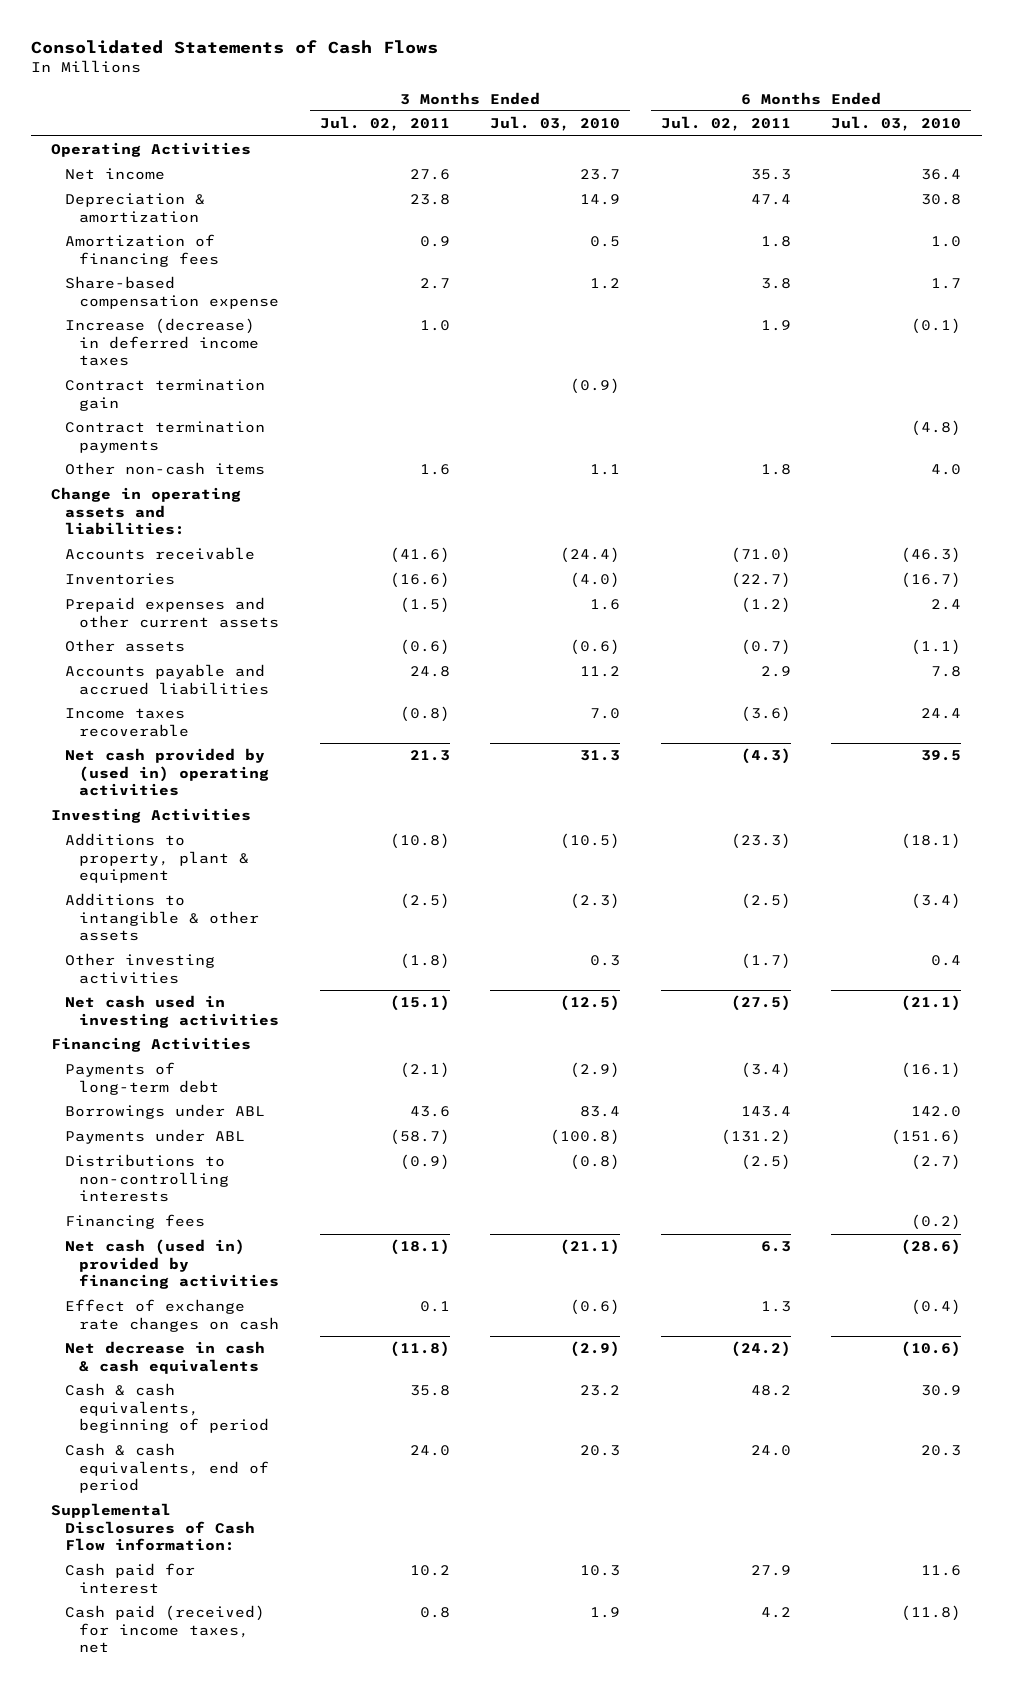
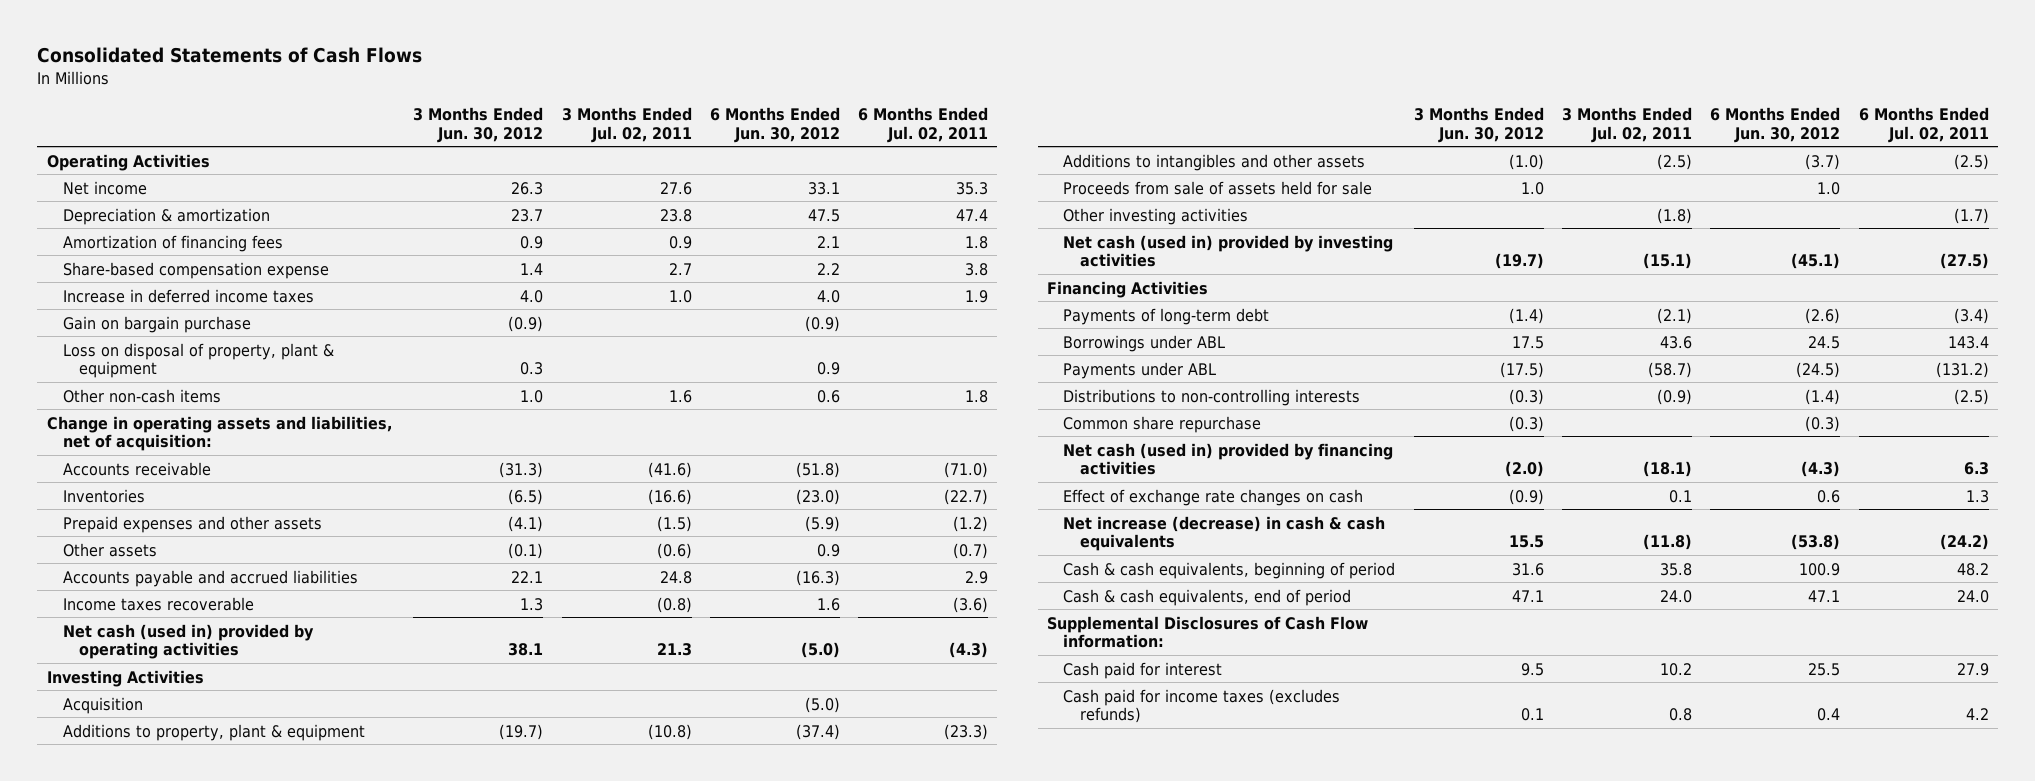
- | 3 Months Ended Jul. 02, 2011 | 3 Months Ended Jul. 03, 2010 | 6 Months Ended Jul. 02, 2011 | 6 Months Ended Jul. 03, 2010
+ | 3 Months Ended Jun. 30, 2012 | 3 Months Ended Jul. 02, 2011 | 6 Months Ended Jun. 30, 2012 | 6 Months Ended Jul. 02, 2011
- Increase (decrease) in deferred income taxes | 1.0 | | 1.9 | (0.1)
- Contract termination gain | | (0.9) | |
- Contract termination payments | | | | (4.8)
+ Increase in deferred income taxes | 4.0 | 1.0 | 4.0 | 1.9
+ Gain on bargain purchase | (0.9) | | (0.9) |
+ Loss on disposal of property, plant & equipment | 0.3 | | 0.9 |
- Change in operating assets and liabilities:
+ Change in operating assets and liabilities, net of acquisition:
- Prepaid expenses and other current assets | (1.5) | 1.6 | (1.2) | 2.4
+ Prepaid expenses and other assets | (4.1) | (1.5) | (5.9) | (1.2)
- Net cash provided by (used in) operating activities | 21.3 | 31.3 | (4.3) | 39.5
+ Net cash (used in) provided by operating activities | 38.1 | 21.3 | (5.0) | (4.3)
+ Acquisition | | | (5.0) |
- Additions to intangible & other assets | (2.5) | (2.3) | (2.5) | (3.4)
+ Additions to intangibles and other assets | (1.0) | (2.5) | (3.7) | (2.5)
+ Proceeds from sale of assets held for sale | 1.0 | | 1.0 |
- Net cash used in investing activities | (15.1) | (12.5) | (27.5) | (21.1)
+ Net cash (used in) provided by investing activities | (19.7) | (15.1) | (45.1) | (27.5)
- Financing fees | | | | (0.2)
+ Common share repurchase | (0.3) | | (0.3) |
- Net decrease in cash & cash equivalents | (11.8) | (2.9) | (24.2) | (10.6)
+ Net increase (decrease) in cash & cash equivalents | 15.5 | (11.8) | (53.8) | (24.2)
- Cash paid (received) for income taxes, net | 0.8 | 1.9 | 4.2 | (11.8)
+ Cash paid for income taxes (excludes refunds) | 0.1 | 0.8 | 0.4 | 4.2

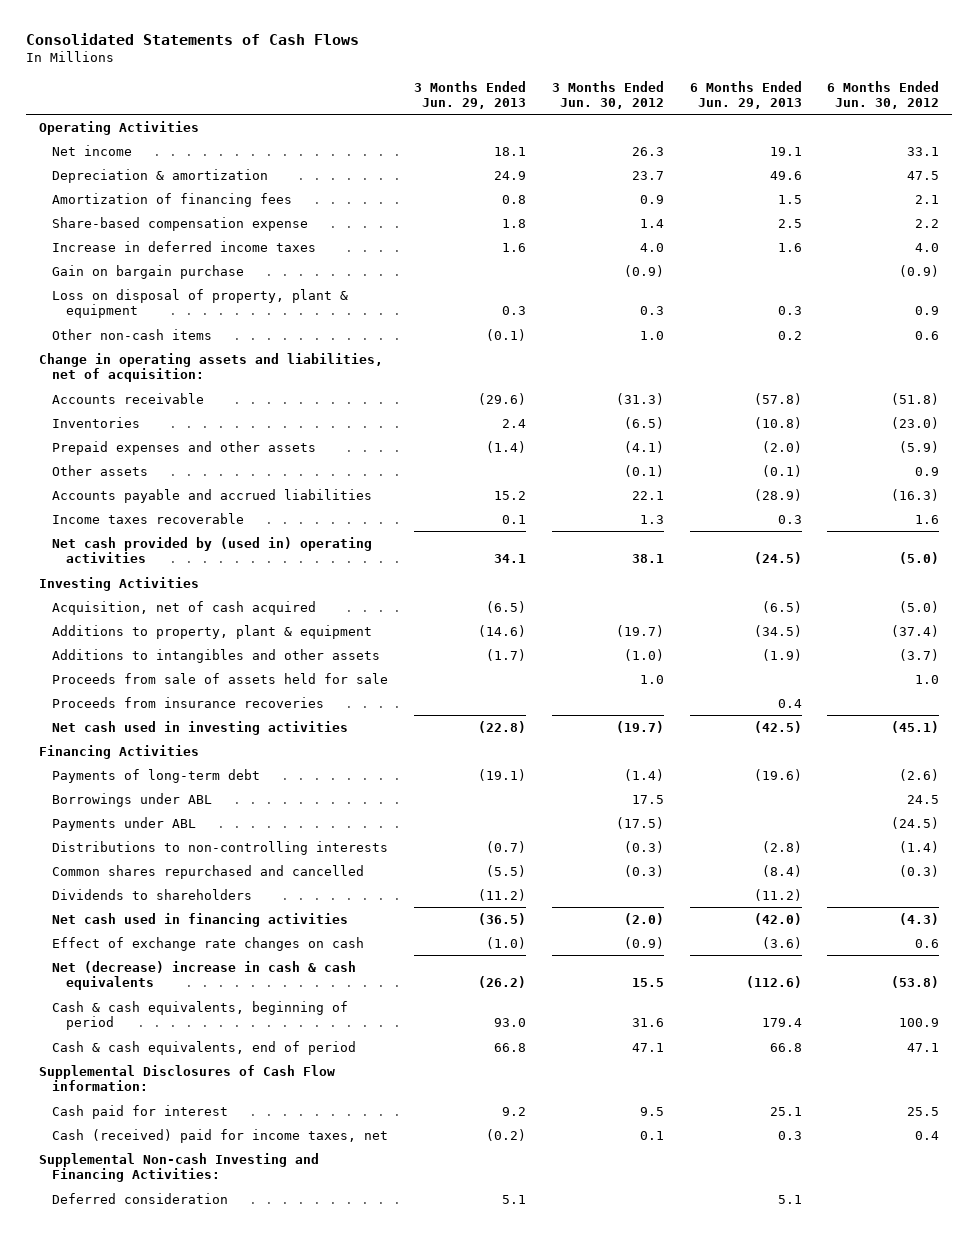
- | 3 Months Ended Jun. 30, 2012 | 3 Months Ended Jul. 02, 2011 | 6 Months Ended Jun. 30, 2012 | 6 Months Ended Jul. 02, 2011
+ | 3 Months Ended Jun. 29, 2013 | 3 Months Ended Jun. 30, 2012 | 6 Months Ended Jun. 29, 2013 | 6 Months Ended Jun. 30, 2012
- Net cash (used in) provided by operating activities | 38.1 | 21.3 | (5.0) | (4.3)
+ Net cash provided by (used in) operating activities | 34.1 | 38.1 | (24.5) | (5.0)
- Acquisition | | | (5.0) |
+ Acquisition, net of cash acquired | (6.5) | | (6.5) | (5.0)
- Other investing activities | | (1.8) | | (1.7)
- Net cash (used in) provided by investing activities | (19.7) | (15.1) | (45.1) | (27.5)
+ Proceeds from insurance recoveries | | | 0.4 |
+ Net cash used in investing activities | (22.8) | (19.7) | (42.5) | (45.1)
- Common share repurchase | (0.3) | | (0.3) |
- Net cash (used in) provided by financing activities | (2.0) | (18.1) | (4.3) | 6.3
+ Common shares repurchased and cancelled | (5.5) | (0.3) | (8.4) | (0.3)
+ Dividends to shareholders | (11.2) | | (11.2) |
+ Net cash used in financing activities | (36.5) | (2.0) | (42.0) | (4.3)
- Net increase (decrease) in cash & cash equivalents | 15.5 | (11.8) | (53.8) | (24.2)
+ Net (decrease) increase in cash & cash equivalents | (26.2) | 15.5 | (112.6) | (53.8)
- Cash paid for income taxes (excludes refunds) | 0.1 | 0.8 | 0.4 | 4.2
+ Cash (received) paid for income taxes, net | (0.2) | 0.1 | 0.3 | 0.4
+ Supplemental Non-cash Investing and Financing Activities:
+ Deferred consideration | 5.1 | | 5.1 |

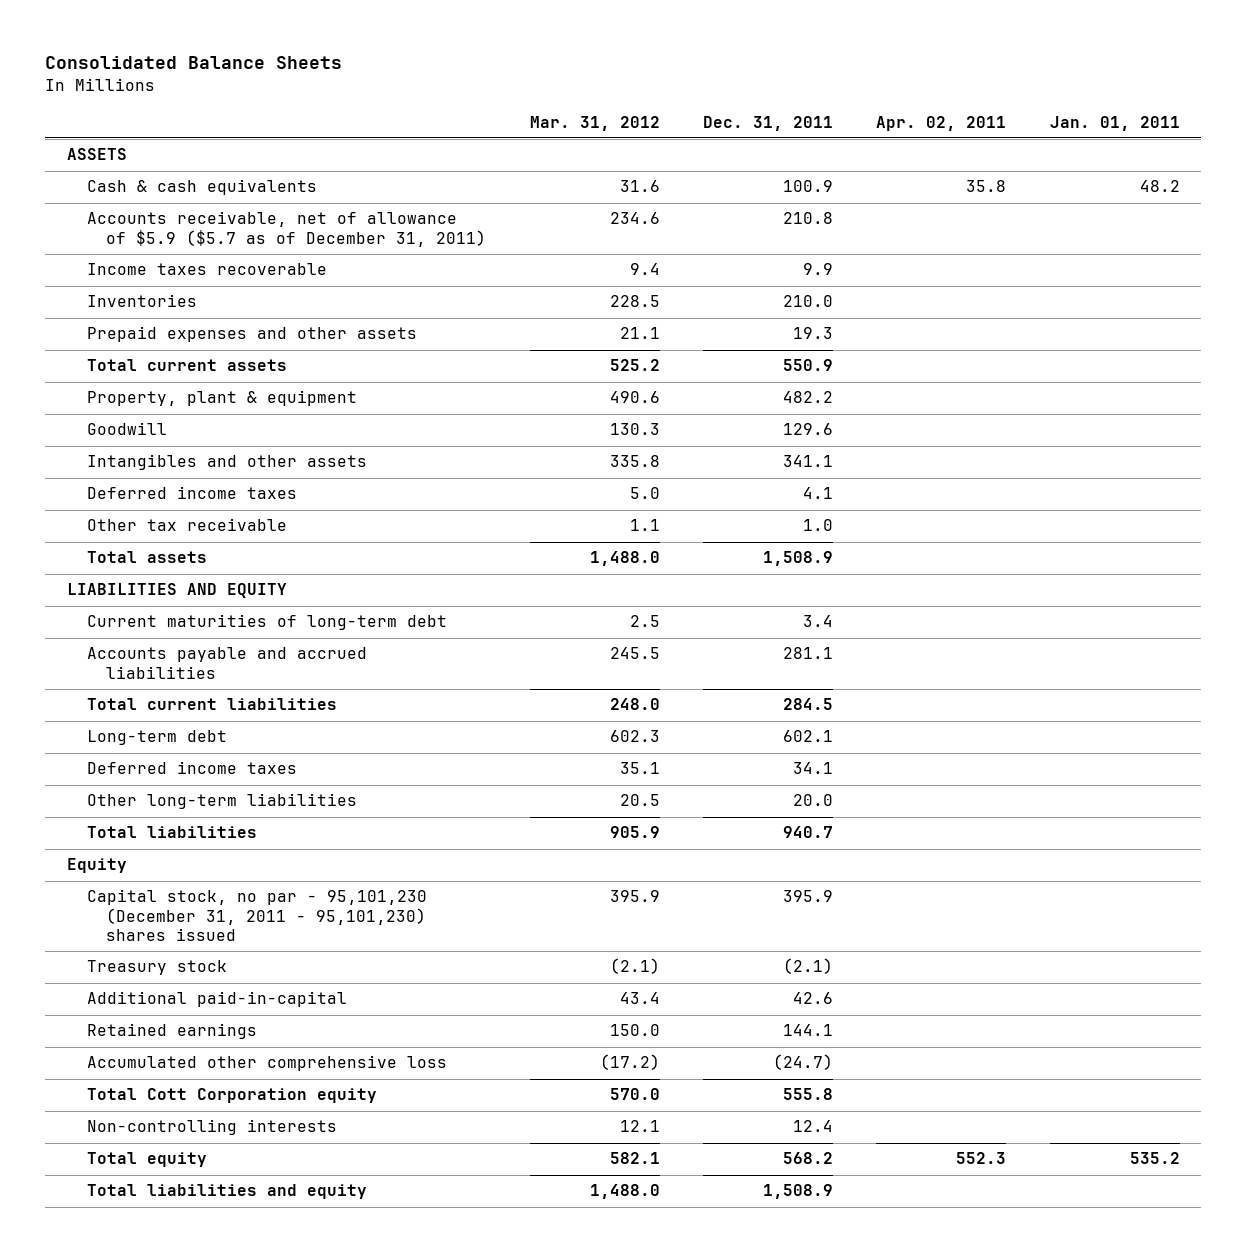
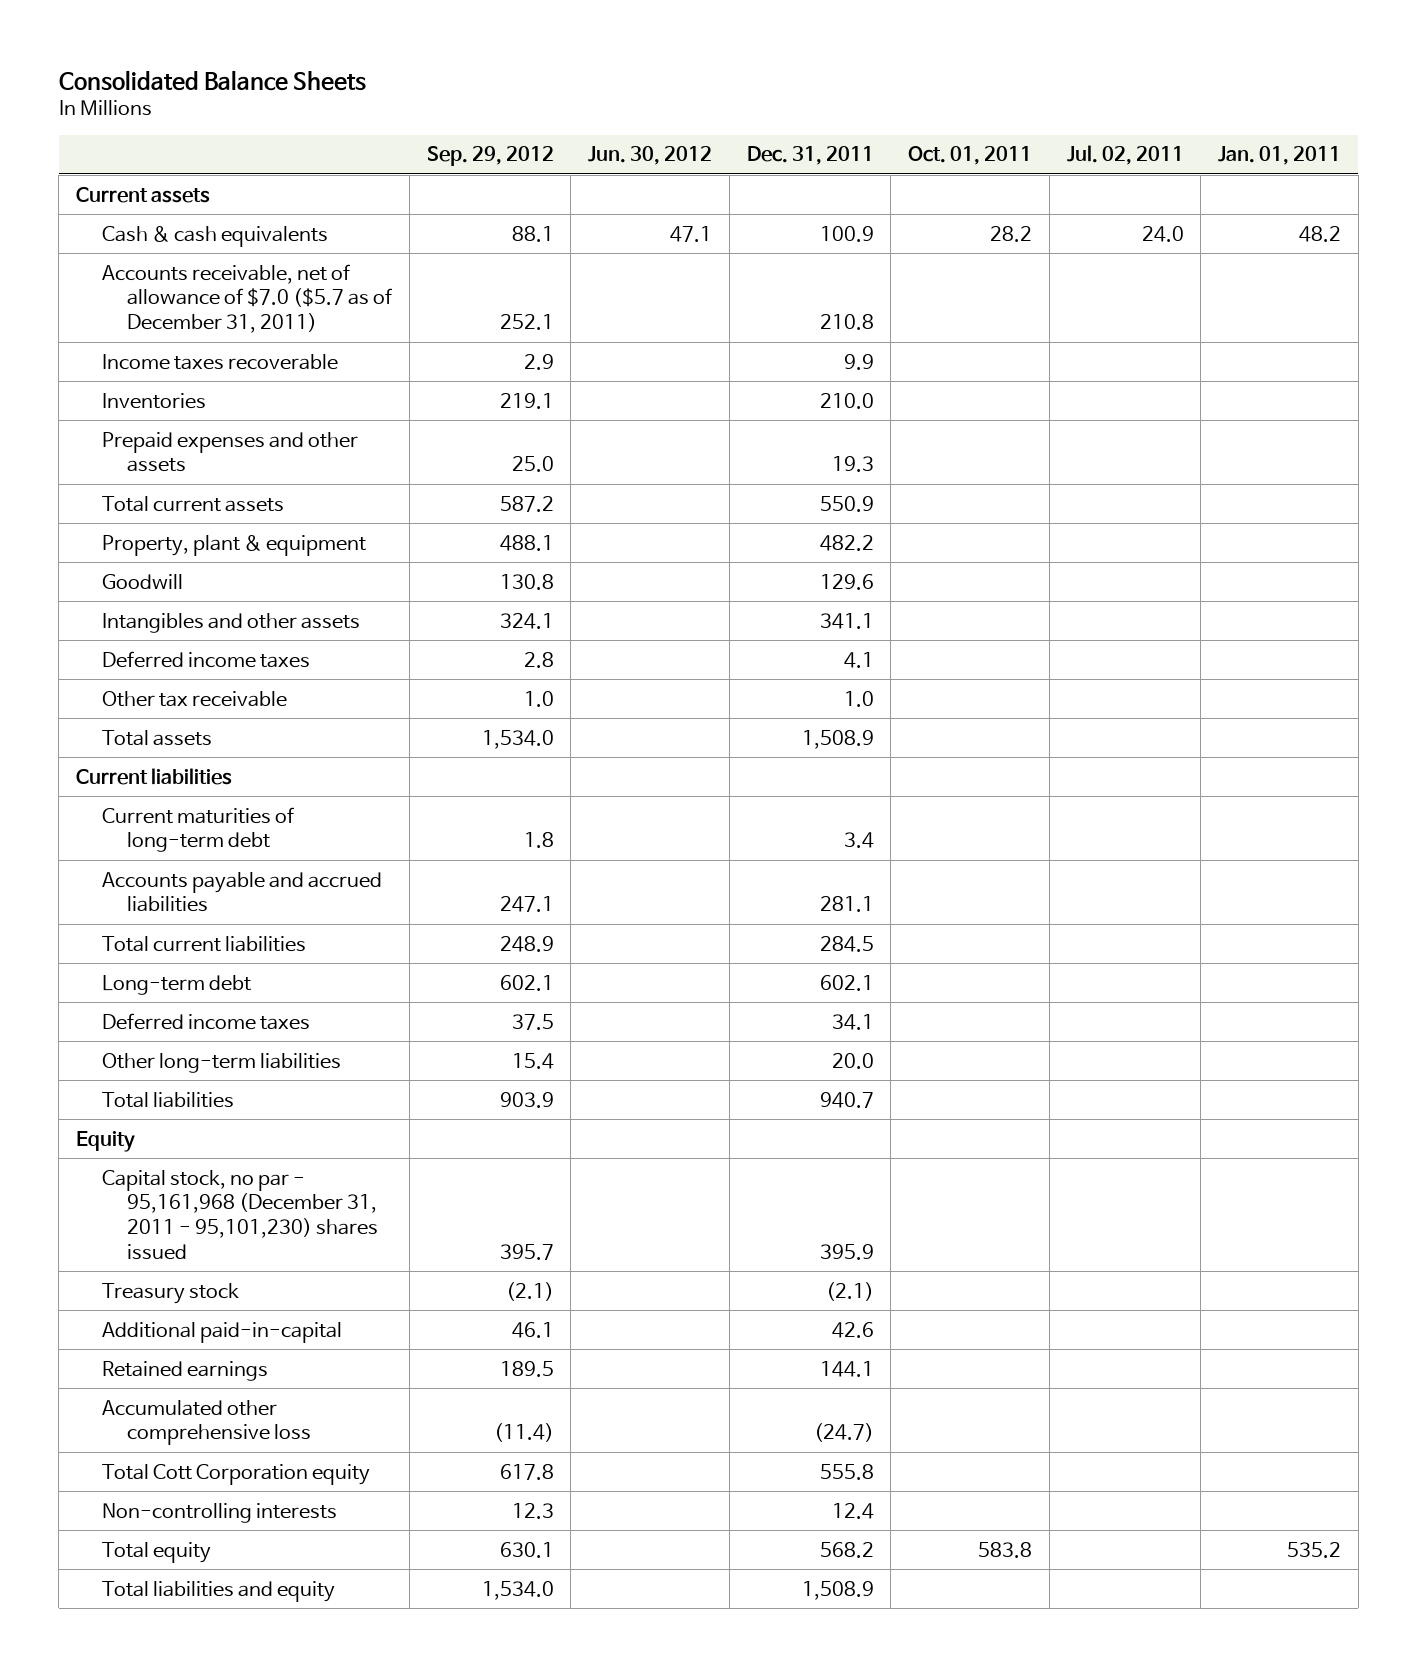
- | Mar. 31, 2012 | Dec. 31, 2011 | Apr. 02, 2011 | Jan. 01, 2011
+ | Sep. 29, 2012 | Jun. 30, 2012 | Dec. 31, 2011 | Oct. 01, 2011 | Jul. 02, 2011 | Jan. 01, 2011
- ASSETS
+ Current assets
- Accounts receivable, net of allowance of $5.9 ($5.7 as of December 31, 2011) | 234.6 | 210.8 | |
+ Accounts receivable, net of allowance of $7.0 ($5.7 as of December 31, 2011) | 252.1 | | 210.8 | | |
- LIABILITIES AND EQUITY
+ Current liabilities
- Capital stock, no par - 95,101,230 (December 31, 2011 - 95,101,230) shares issued | 395.9 | 395.9 | |
+ Capital stock, no par - 95,161,968 (December 31, 2011 - 95,101,230) shares issued | 395.7 | | 395.9 | | |

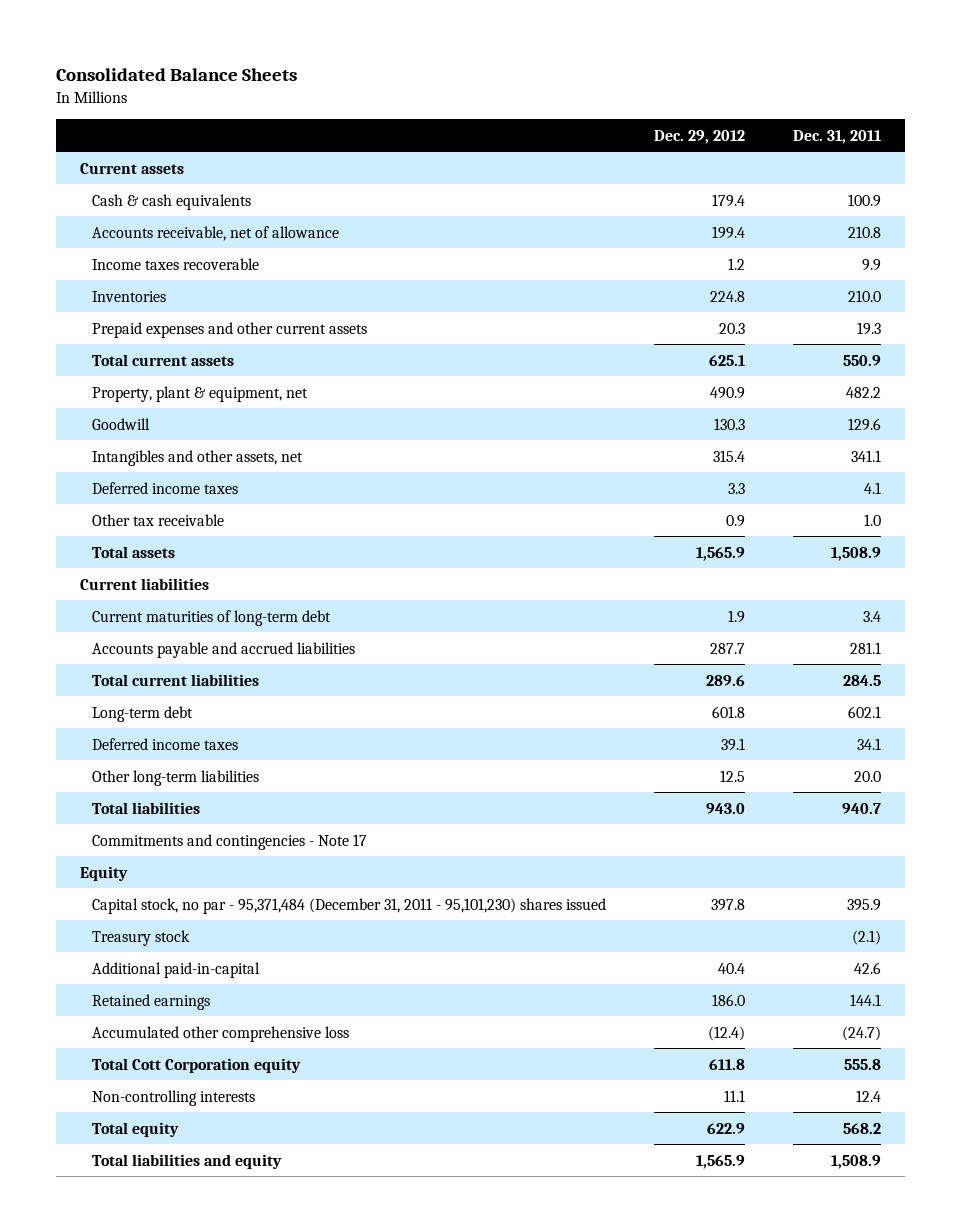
- | Sep. 29, 2012 | Jun. 30, 2012 | Dec. 31, 2011 | Oct. 01, 2011 | Jul. 02, 2011 | Jan. 01, 2011
+ | Dec. 29, 2012 | Dec. 31, 2011
- Accounts receivable, net of allowance of $7.0 ($5.7 as of December 31, 2011) | 252.1 | | 210.8 | | |
+ Accounts receivable, net of allowance | 199.4 | 210.8
- Prepaid expenses and other assets | 25.0 | | 19.3 | | |
+ Prepaid expenses and other current assets | 20.3 | 19.3
- Property, plant & equipment | 488.1 | | 482.2 | | |
+ Property, plant & equipment, net | 490.9 | 482.2
- Intangibles and other assets | 324.1 | | 341.1 | | |
+ Intangibles and other assets, net | 315.4 | 341.1
+ Commitments and contingencies - Note 17
- Capital stock, no par - 95,161,968 (December 31, 2011 - 95,101,230) shares issued | 395.7 | | 395.9 | | |
+ Capital stock, no par - 95,371,484 (December 31, 2011 - 95,101,230) shares issued | 397.8 | 395.9

